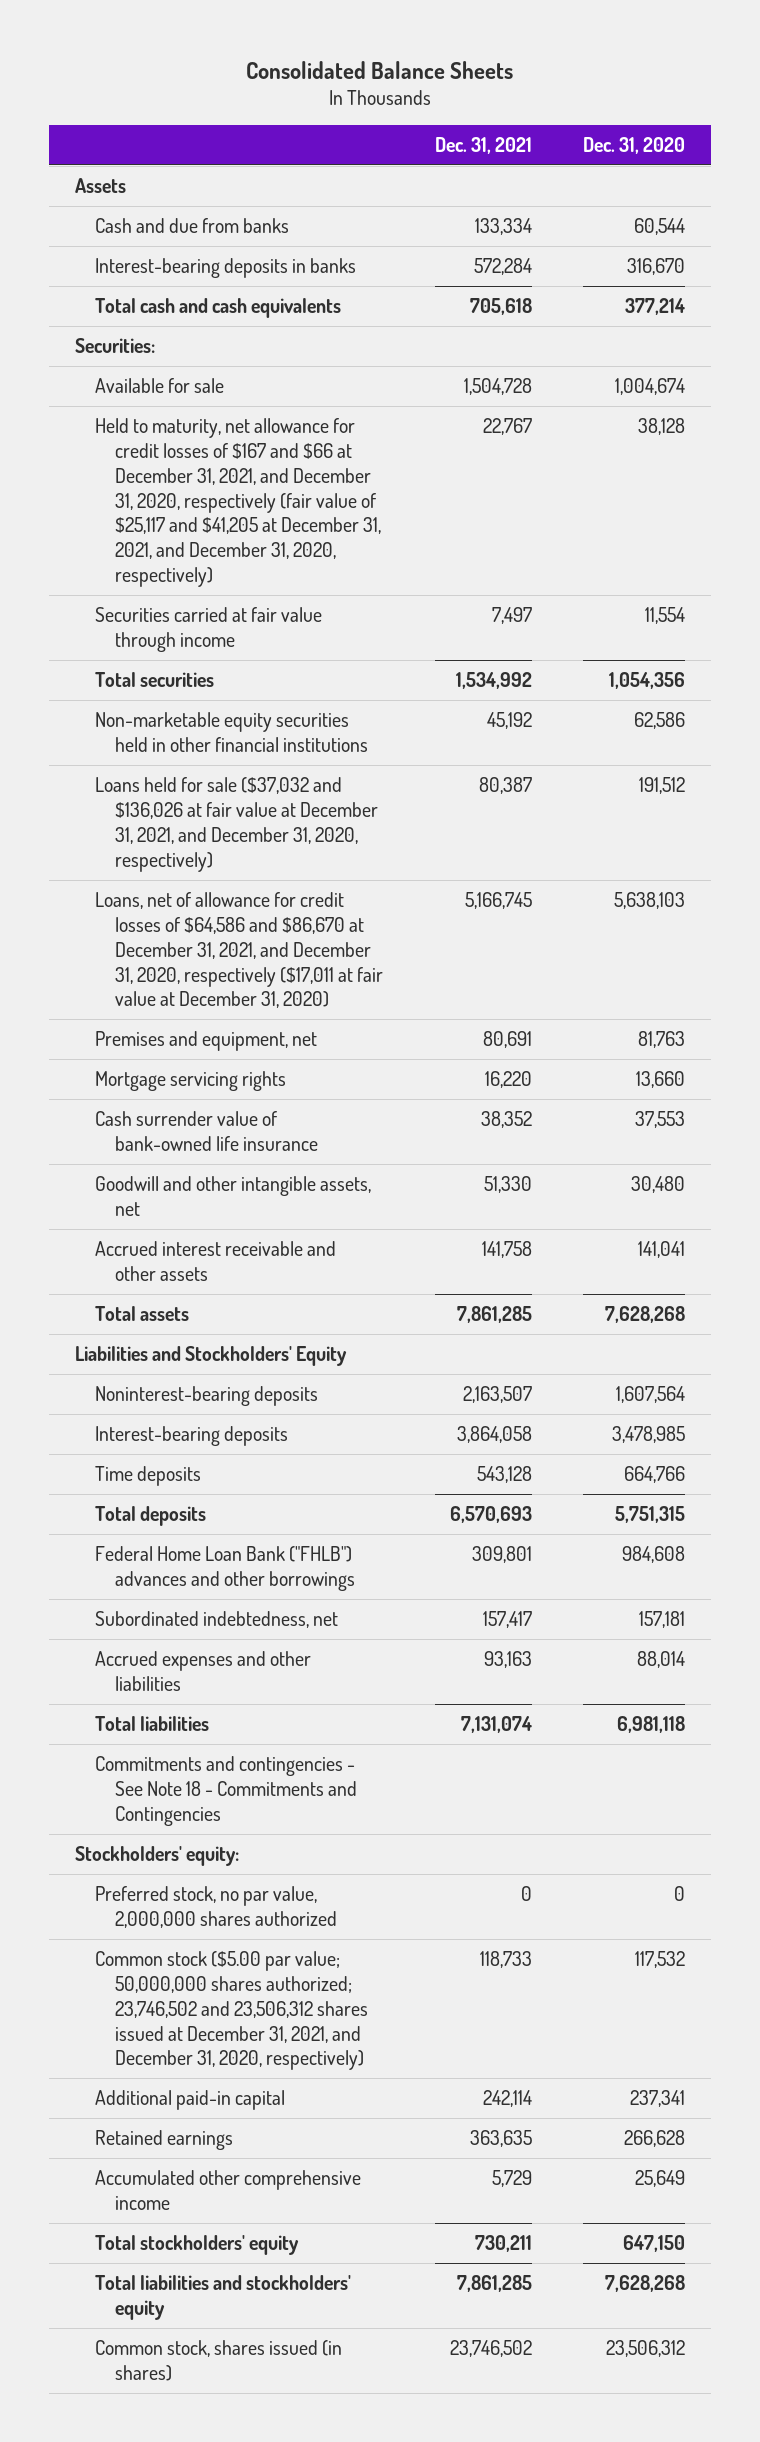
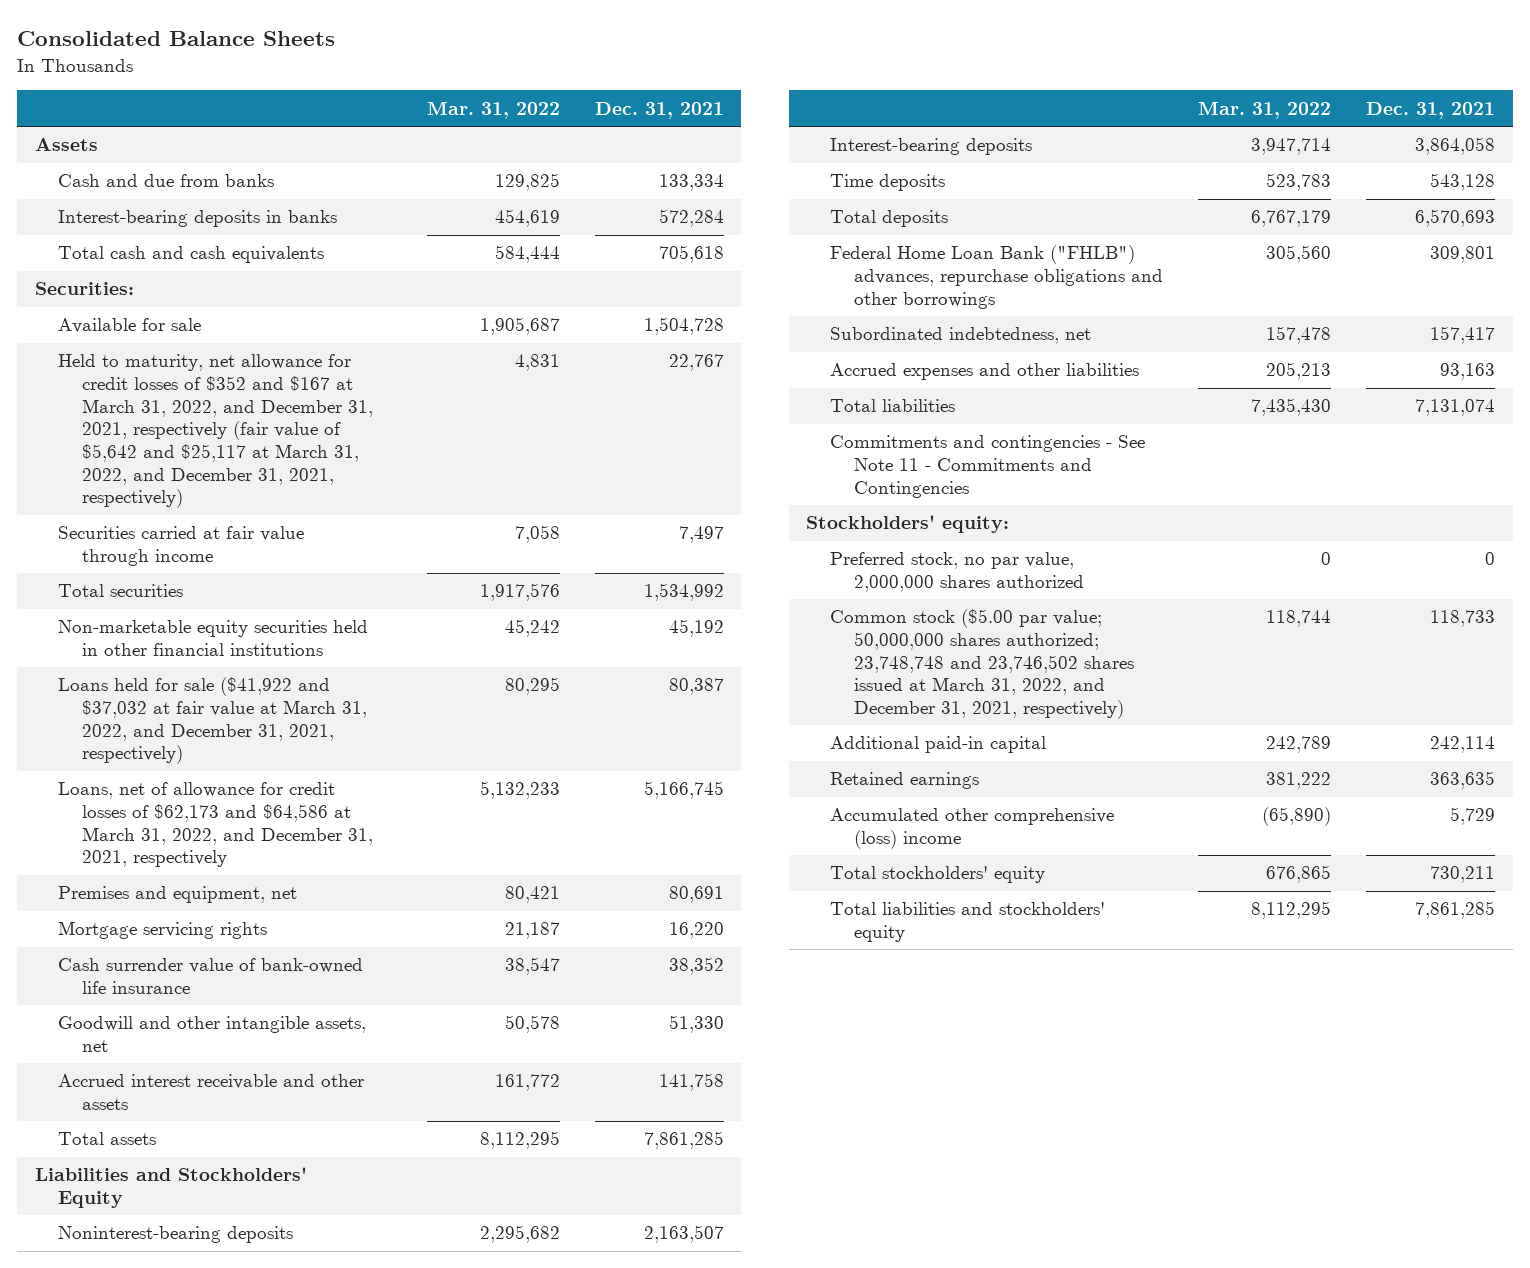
- | Dec. 31, 2021 | Dec. 31, 2020
+ | Mar. 31, 2022 | Dec. 31, 2021
- Held to maturity, net allowance for credit losses of $167 and $66 at December 31, 2021, and December 31, 2020, respectively (fair value of $25,117 and $41,205 at December 31, 2021, and December 31, 2020, respectively) | 22,767 | 38,128
+ Held to maturity, net allowance for credit losses of $352 and $167 at March 31, 2022, and December 31, 2021, respectively (fair value of $5,642 and $25,117 at March 31, 2022, and December 31, 2021, respectively) | 4,831 | 22,767
- Loans held for sale ($37,032 and $136,026 at fair value at December 31, 2021, and December 31, 2020, respectively) | 80,387 | 191,512
- Loans, net of allowance for credit losses of $64,586 and $86,670 at December 31, 2021, and December 31, 2020, respectively ($17,011 at fair value at December 31, 2020) | 5,166,745 | 5,638,103
+ Loans held for sale ($41,922 and $37,032 at fair value at March 31, 2022, and December 31, 2021, respectively) | 80,295 | 80,387
+ Loans, net of allowance for credit losses of $62,173 and $64,586 at March 31, 2022, and December 31, 2021, respectively | 5,132,233 | 5,166,745
- Federal Home Loan Bank ("FHLB") advances and other borrowings | 309,801 | 984,608
+ Federal Home Loan Bank ("FHLB") advances, repurchase obligations and other borrowings | 305,560 | 309,801
- Commitments and contingencies - See Note 18 - Commitments and Contingencies
+ Commitments and contingencies - See Note 11 - Commitments and Contingencies
- Common stock ($5.00 par value; 50,000,000 shares authorized; 23,746,502 and 23,506,312 shares issued at December 31, 2021, and December 31, 2020, respectively) | 118,733 | 117,532
+ Common stock ($5.00 par value; 50,000,000 shares authorized; 23,748,748 and 23,746,502 shares issued at March 31, 2022, and December 31, 2021, respectively) | 118,744 | 118,733
- Accumulated other comprehensive income | 5,729 | 25,649
+ Accumulated other comprehensive (loss) income | (65,890) | 5,729
- Common stock, shares issued (in shares) | 23,746,502 | 23,506,312

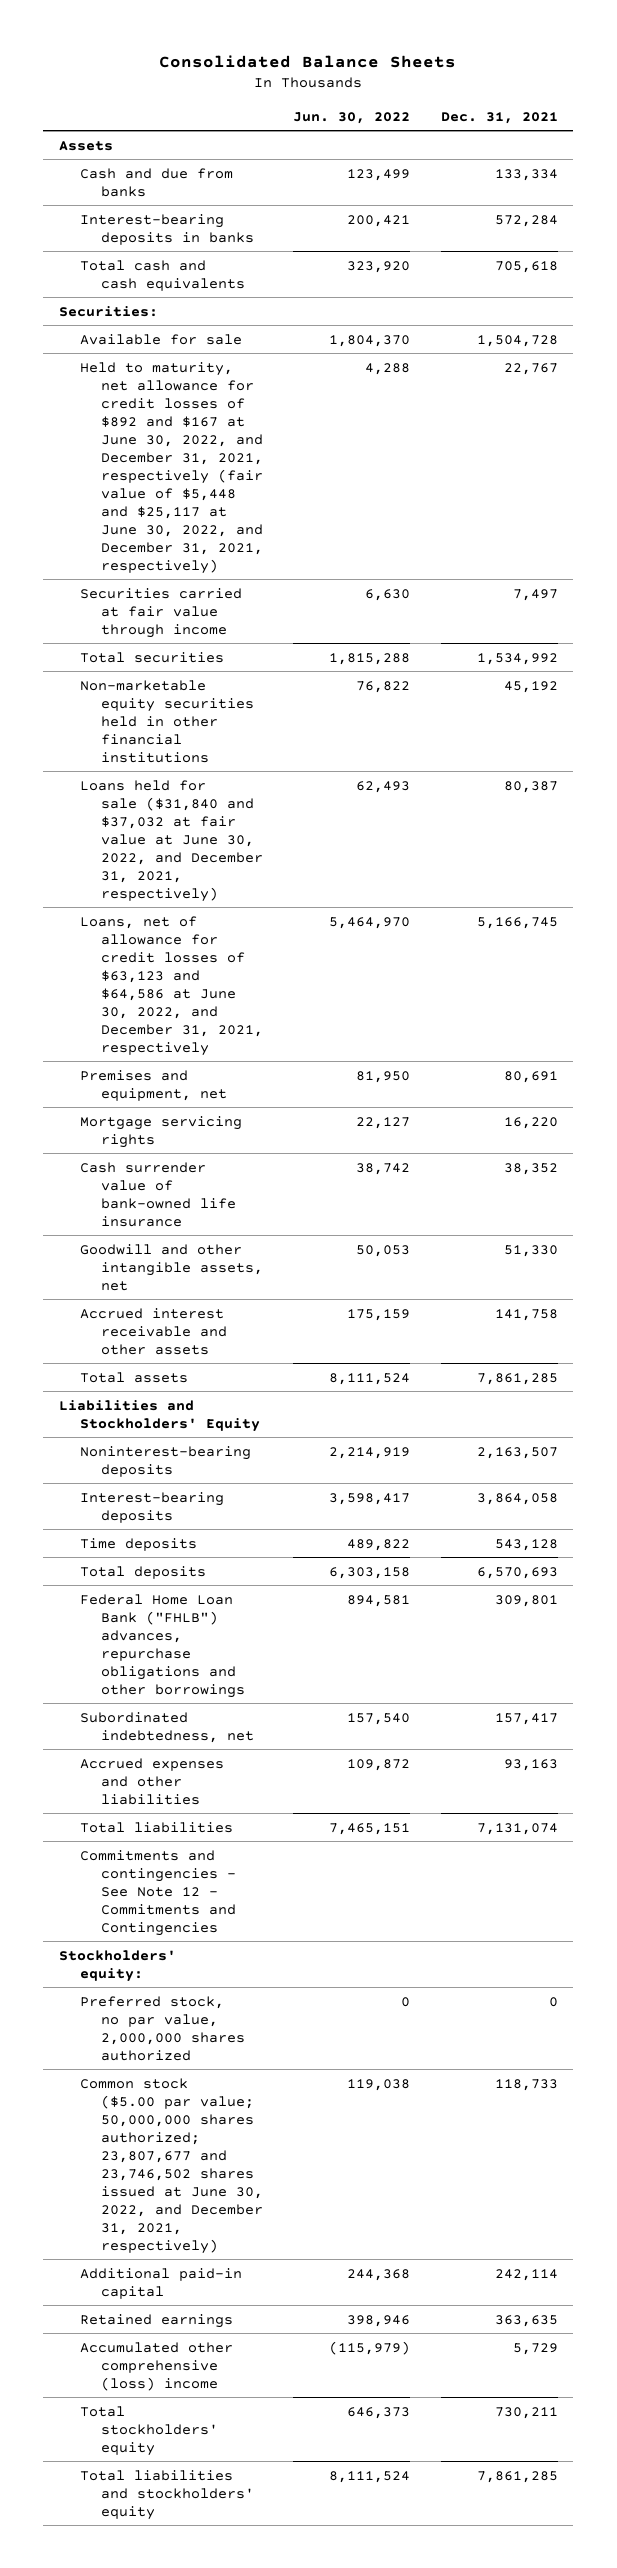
- | Mar. 31, 2022 | Dec. 31, 2021
+ | Jun. 30, 2022 | Dec. 31, 2021
- Held to maturity, net allowance for credit losses of $352 and $167 at March 31, 2022, and December 31, 2021, respectively (fair value of $5,642 and $25,117 at March 31, 2022, and December 31, 2021, respectively) | 4,831 | 22,767
+ Held to maturity, net allowance for credit losses of $892 and $167 at June 30, 2022, and December 31, 2021, respectively (fair value of $5,448 and $25,117 at June 30, 2022, and December 31, 2021, respectively) | 4,288 | 22,767
- Loans held for sale ($41,922 and $37,032 at fair value at March 31, 2022, and December 31, 2021, respectively) | 80,295 | 80,387
- Loans, net of allowance for credit losses of $62,173 and $64,586 at March 31, 2022, and December 31, 2021, respectively | 5,132,233 | 5,166,745
+ Loans held for sale ($31,840 and $37,032 at fair value at June 30, 2022, and December 31, 2021, respectively) | 62,493 | 80,387
+ Loans, net of allowance for credit losses of $63,123 and $64,586 at June 30, 2022, and December 31, 2021, respectively | 5,464,970 | 5,166,745
- Commitments and contingencies - See Note 11 - Commitments and Contingencies
+ Commitments and contingencies - See Note 12 - Commitments and Contingencies
- Common stock ($5.00 par value; 50,000,000 shares authorized; 23,748,748 and 23,746,502 shares issued at March 31, 2022, and December 31, 2021, respectively) | 118,744 | 118,733
+ Common stock ($5.00 par value; 50,000,000 shares authorized; 23,807,677 and 23,746,502 shares issued at June 30, 2022, and December 31, 2021, respectively) | 119,038 | 118,733

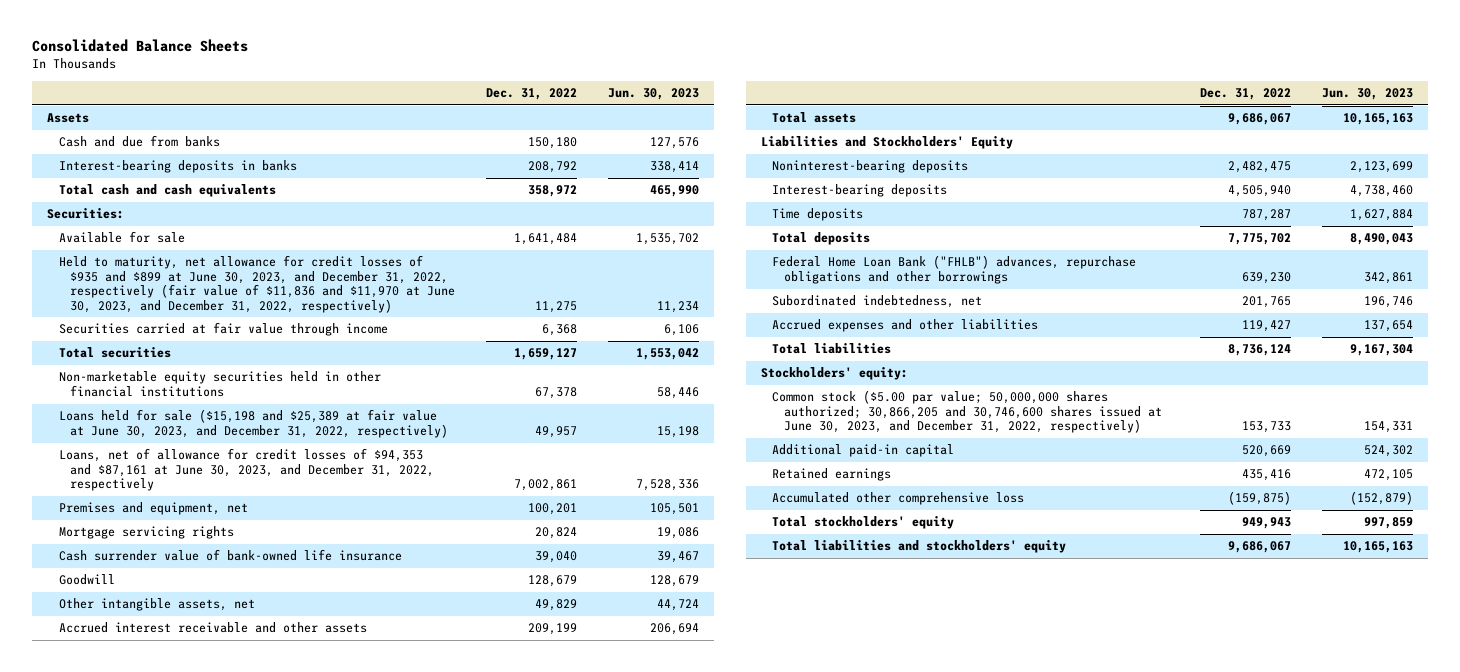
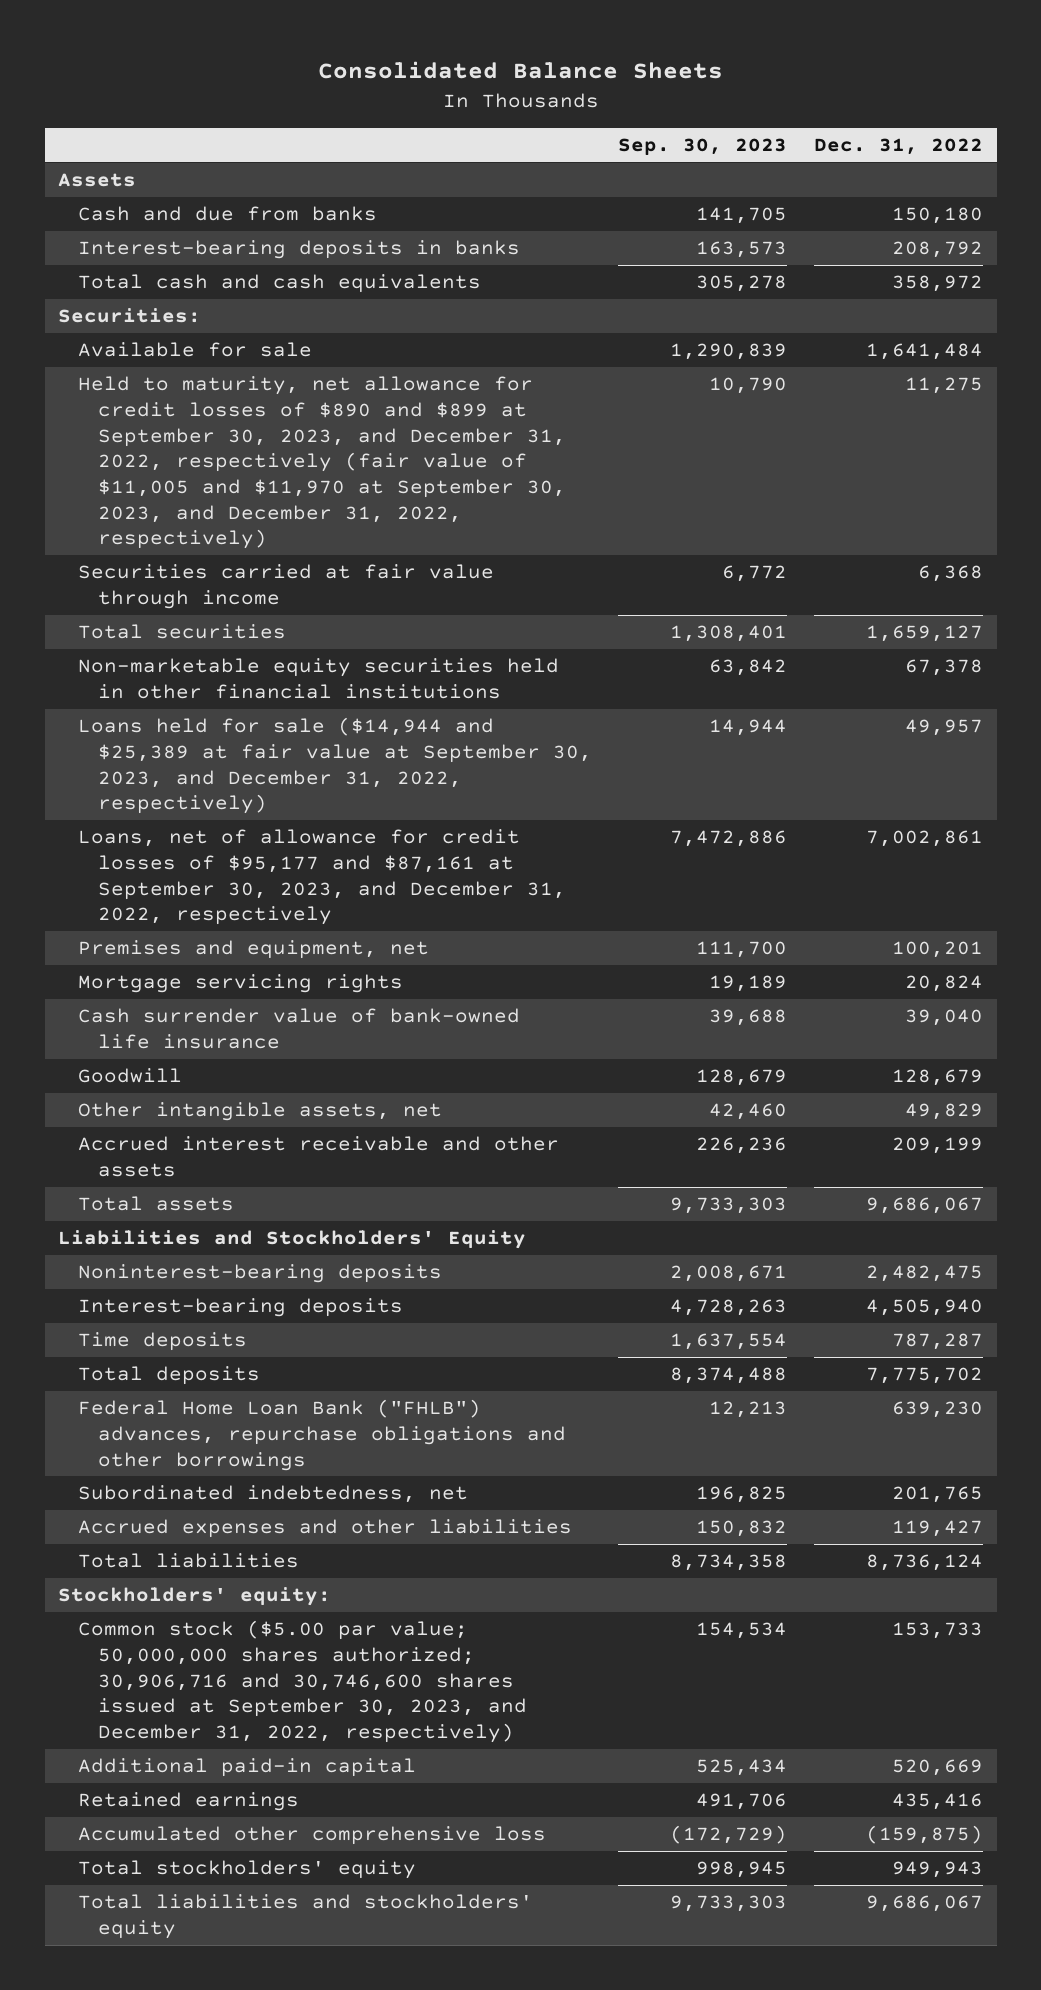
- | Dec. 31, 2022 | Jun. 30, 2023
+ | Sep. 30, 2023 | Dec. 31, 2022
- Held to maturity, net allowance for credit losses of $935 and $899 at June 30, 2023, and December 31, 2022, respectively (fair value of $11,836 and $11,970 at June 30, 2023, and December 31, 2022, respectively) | 11,275 | 11,234
+ Held to maturity, net allowance for credit losses of $890 and $899 at September 30, 2023, and December 31, 2022, respectively (fair value of $11,005 and $11,970 at September 30, 2023, and December 31, 2022, respectively) | 10,790 | 11,275
- Loans held for sale ($15,198 and $25,389 at fair value at June 30, 2023, and December 31, 2022, respectively) | 49,957 | 15,198
- Loans, net of allowance for credit losses of $94,353 and $87,161 at June 30, 2023, and December 31, 2022, respectively | 7,002,861 | 7,528,336
+ Loans held for sale ($14,944 and $25,389 at fair value at September 30, 2023, and December 31, 2022, respectively) | 14,944 | 49,957
+ Loans, net of allowance for credit losses of $95,177 and $87,161 at September 30, 2023, and December 31, 2022, respectively | 7,472,886 | 7,002,861
- Common stock ($5.00 par value; 50,000,000 shares authorized; 30,866,205 and 30,746,600 shares issued at June 30, 2023, and December 31, 2022, respectively) | 153,733 | 154,331
+ Common stock ($5.00 par value; 50,000,000 shares authorized; 30,906,716 and 30,746,600 shares issued at September 30, 2023, and December 31, 2022, respectively) | 154,534 | 153,733

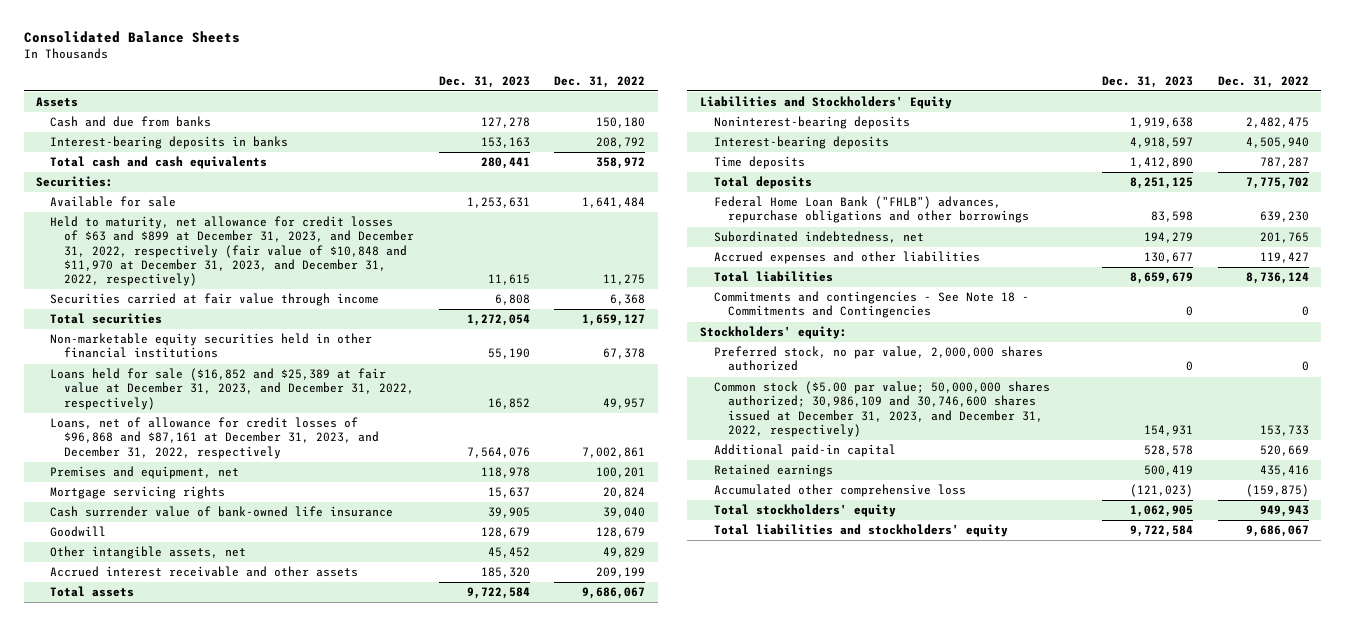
- | Sep. 30, 2023 | Dec. 31, 2022
+ | Dec. 31, 2023 | Dec. 31, 2022
- Held to maturity, net allowance for credit losses of $890 and $899 at September 30, 2023, and December 31, 2022, respectively (fair value of $11,005 and $11,970 at September 30, 2023, and December 31, 2022, respectively) | 10,790 | 11,275
+ Held to maturity, net allowance for credit losses of $63 and $899 at December 31, 2023, and December 31, 2022, respectively (fair value of $10,848 and $11,970 at December 31, 2023, and December 31, 2022, respectively) | 11,615 | 11,275
- Loans held for sale ($14,944 and $25,389 at fair value at September 30, 2023, and December 31, 2022, respectively) | 14,944 | 49,957
- Loans, net of allowance for credit losses of $95,177 and $87,161 at September 30, 2023, and December 31, 2022, respectively | 7,472,886 | 7,002,861
+ Loans held for sale ($16,852 and $25,389 at fair value at December 31, 2023, and December 31, 2022, respectively) | 16,852 | 49,957
+ Loans, net of allowance for credit losses of $96,868 and $87,161 at December 31, 2023, and December 31, 2022, respectively | 7,564,076 | 7,002,861
+ Commitments and contingencies - See Note 18 - Commitments and Contingencies | 0 | 0
- Common stock ($5.00 par value; 50,000,000 shares authorized; 30,906,716 and 30,746,600 shares issued at September 30, 2023, and December 31, 2022, respectively) | 154,534 | 153,733
+ Preferred stock, no par value, 2,000,000 shares authorized | 0 | 0
+ Common stock ($5.00 par value; 50,000,000 shares authorized; 30,986,109 and 30,746,600 shares issued at December 31, 2023, and December 31, 2022, respectively) | 154,931 | 153,733

